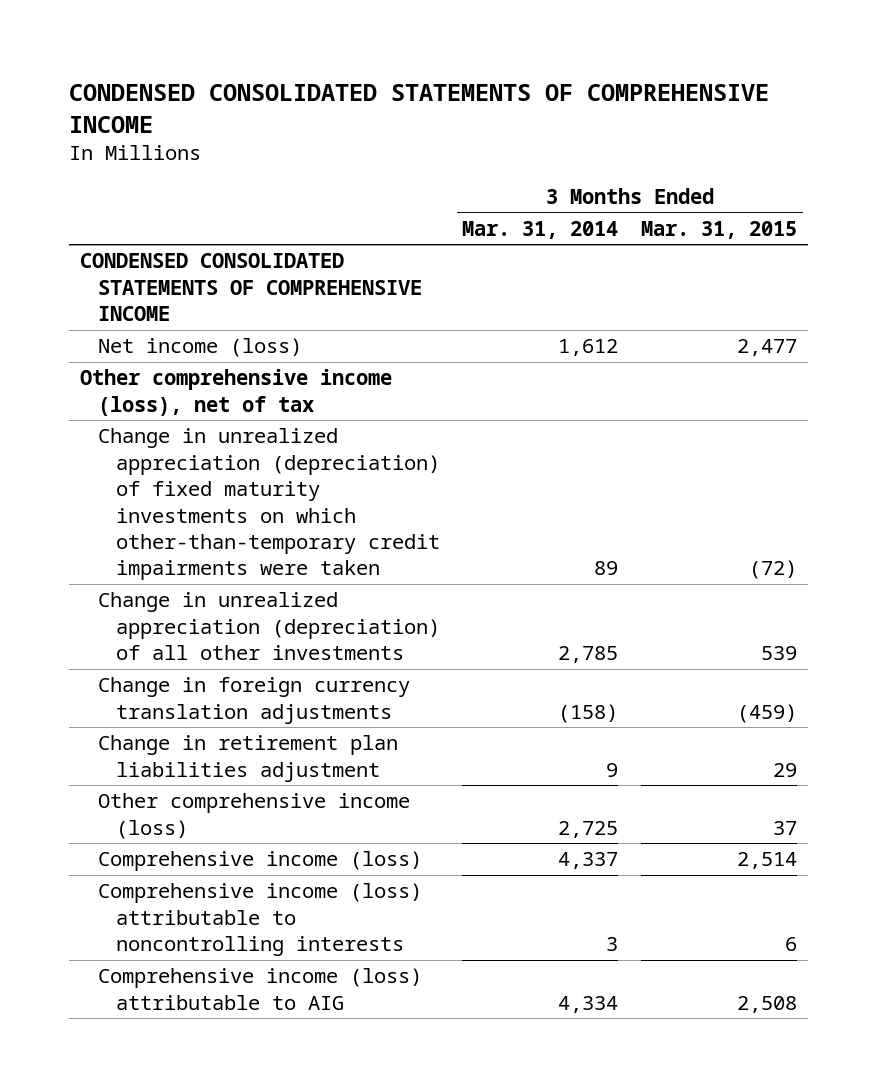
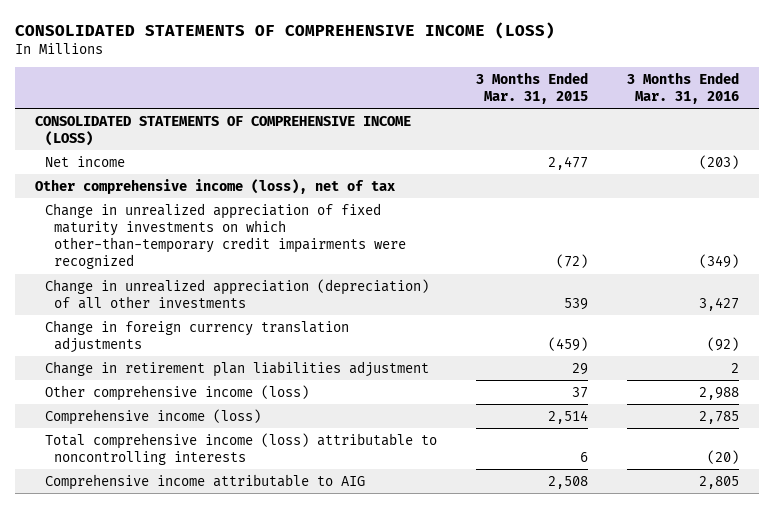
- CONDENSED CONSOLIDATED STATEMENTS OF COMPREHENSIVE INCOME
+ CONSOLIDATED STATEMENTS OF COMPREHENSIVE INCOME (LOSS)
- | 3 Months Ended Mar. 31, 2014 | 3 Months Ended Mar. 31, 2015
+ | 3 Months Ended Mar. 31, 2015 | 3 Months Ended Mar. 31, 2016
- CONDENSED CONSOLIDATED STATEMENTS OF COMPREHENSIVE INCOME
- Net income (loss) | 1,612 | 2,477
+ CONSOLIDATED STATEMENTS OF COMPREHENSIVE INCOME (LOSS)
+ Net income | 2,477 | (203)
- Change in unrealized appreciation (depreciation) of fixed maturity investments on which other-than-temporary credit impairments were taken | 89 | (72)
+ Change in unrealized appreciation of fixed maturity investments on which other-than-temporary credit impairments were recognized | (72) | (349)
- Comprehensive income (loss) attributable to noncontrolling interests | 3 | 6
- Comprehensive income (loss) attributable to AIG | 4,334 | 2,508
+ Total comprehensive income (loss) attributable to noncontrolling interests | 6 | (20)
+ Comprehensive income attributable to AIG | 2,508 | 2,805

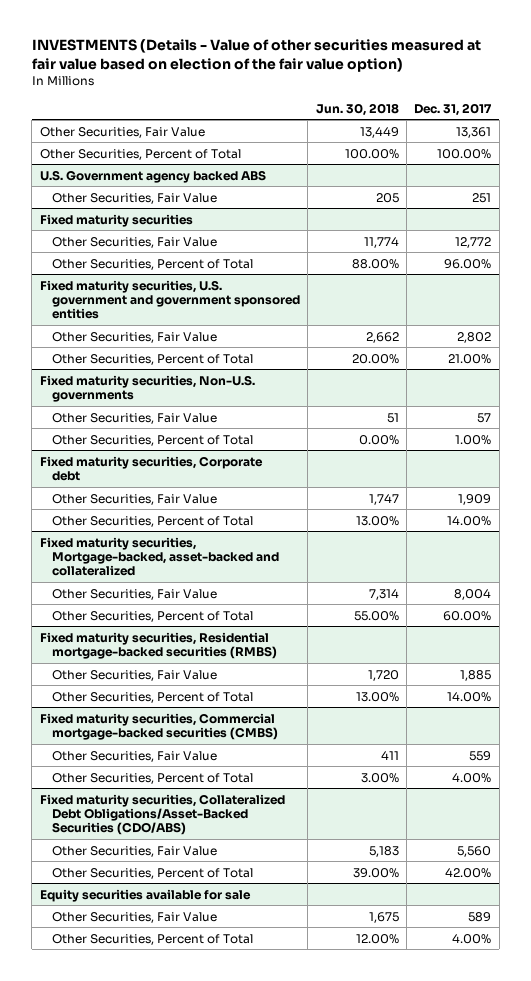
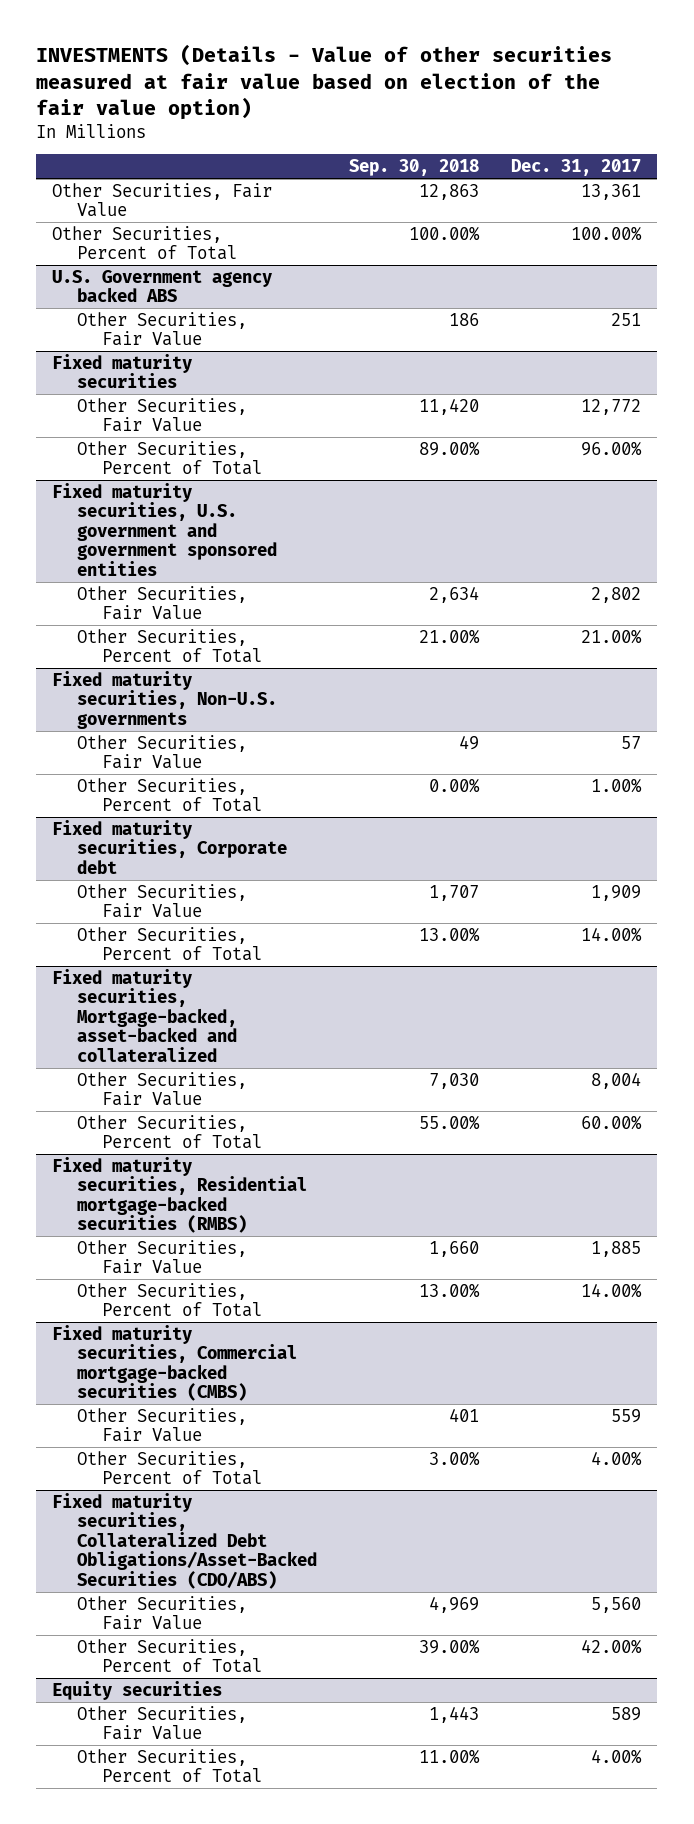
- | Jun. 30, 2018 | Dec. 31, 2017
+ | Sep. 30, 2018 | Dec. 31, 2017
- Equity securities available for sale
+ Equity securities

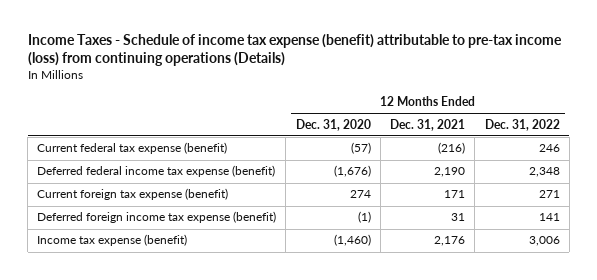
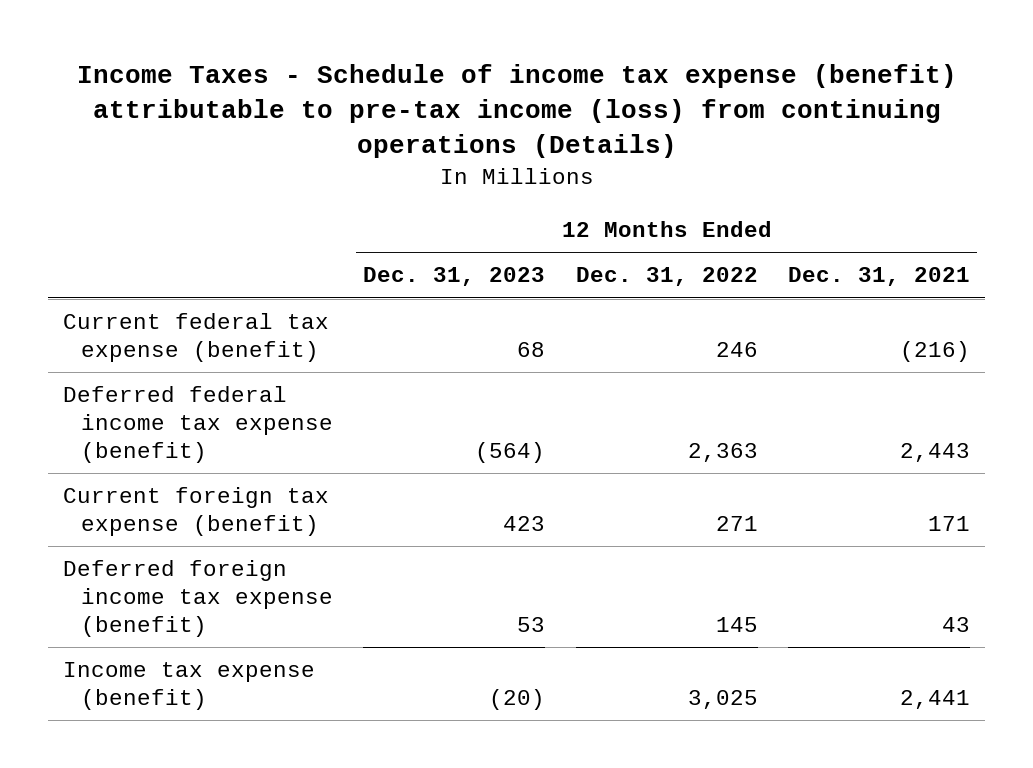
- | 12 Months Ended Dec. 31, 2020 | 12 Months Ended Dec. 31, 2021 | 12 Months Ended Dec. 31, 2022
+ | 12 Months Ended Dec. 31, 2023 | 12 Months Ended Dec. 31, 2022 | 12 Months Ended Dec. 31, 2021
- Deferred federal income tax expense (benefit) | (1,676) | 2,190 | 2,348
+ Deferred federal income tax expense (benefit) | (564) | 2,363 | 2,443
- Deferred foreign income tax expense (benefit) | (1) | 31 | 141
- Income tax expense (benefit) | (1,460) | 2,176 | 3,006
+ Deferred foreign income tax expense (benefit) | 53 | 145 | 43
+ Income tax expense (benefit) | (20) | 3,025 | 2,441

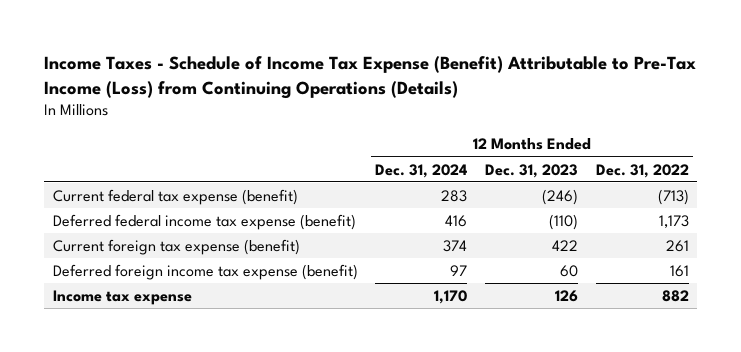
- Income Taxes - Schedule of income tax expense (benefit) attributable to pre-tax income (loss) from continuing operations (Details)
+ Income Taxes - Schedule of Income Tax Expense (Benefit) Attributable to Pre-Tax Income (Loss) from Continuing Operations (Details)
- | 12 Months Ended Dec. 31, 2023 | 12 Months Ended Dec. 31, 2022 | 12 Months Ended Dec. 31, 2021
+ | 12 Months Ended Dec. 31, 2024 | 12 Months Ended Dec. 31, 2023 | 12 Months Ended Dec. 31, 2022
- Current federal tax expense (benefit) | 68 | 246 | (216)
- Deferred federal income tax expense (benefit) | (564) | 2,363 | 2,443
- Current foreign tax expense (benefit) | 423 | 271 | 171
- Deferred foreign income tax expense (benefit) | 53 | 145 | 43
- Income tax expense (benefit) | (20) | 3,025 | 2,441
+ Current federal tax expense (benefit) | 283 | (246) | (713)
+ Deferred federal income tax expense (benefit) | 416 | (110) | 1,173
+ Current foreign tax expense (benefit) | 374 | 422 | 261
+ Deferred foreign income tax expense (benefit) | 97 | 60 | 161
+ Income tax expense | 1,170 | 126 | 882

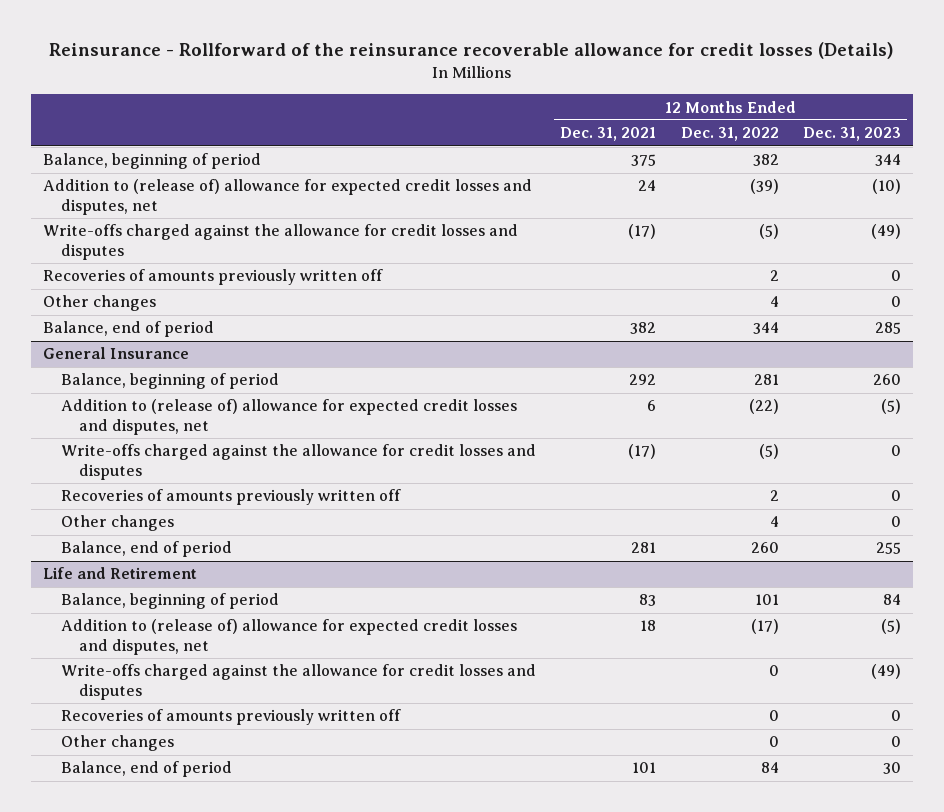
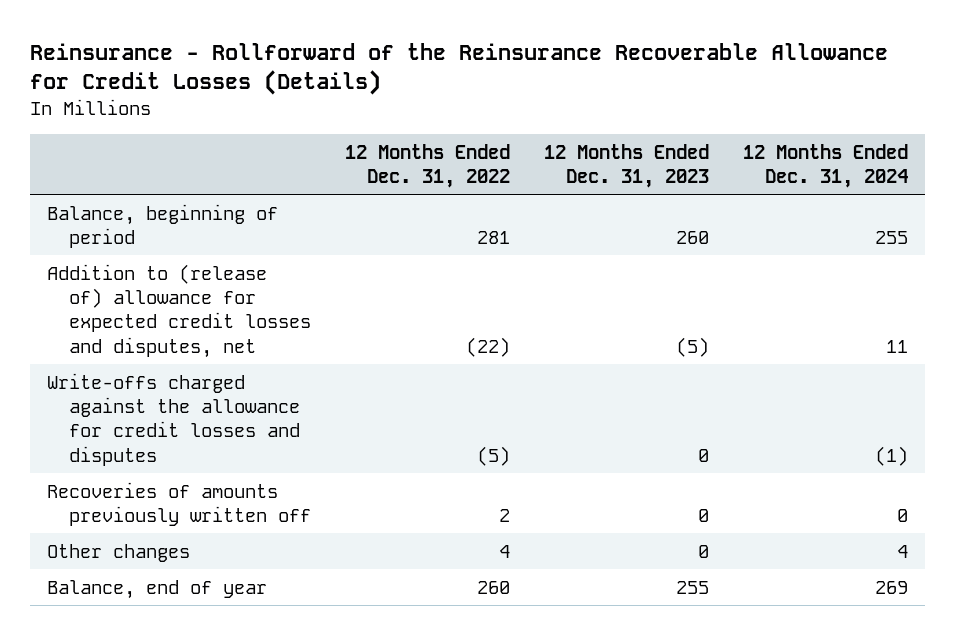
- Reinsurance - Rollforward of the reinsurance recoverable allowance for credit losses (Details)
+ Reinsurance - Rollforward of the Reinsurance Recoverable Allowance for Credit Losses (Details)
- | 12 Months Ended Dec. 31, 2021 | 12 Months Ended Dec. 31, 2022 | 12 Months Ended Dec. 31, 2023
+ | 12 Months Ended Dec. 31, 2022 | 12 Months Ended Dec. 31, 2023 | 12 Months Ended Dec. 31, 2024
- Balance, beginning of period | 375 | 382 | 344
- Addition to (release of) allowance for expected credit losses and disputes, net | 24 | (39) | (10)
- Write-offs charged against the allowance for credit losses and disputes | (17) | (5) | (49)
- Recoveries of amounts previously written off | | 2 | 0
- Other changes | | 4 | 0
- Balance, end of period | 382 | 344 | 285
- General Insurance
- Balance, end of period | 281 | 260 | 255
- Life and Retirement
- Balance, beginning of period | 83 | 101 | 84
- Addition to (release of) allowance for expected credit losses and disputes, net | 18 | (17) | (5)
- Write-offs charged against the allowance for credit losses and disputes | | 0 | (49)
- Recoveries of amounts previously written off | | 0 | 0
- Other changes | | 0 | 0
- Balance, end of period | 101 | 84 | 30
+ Balance, end of year | 260 | 255 | 269

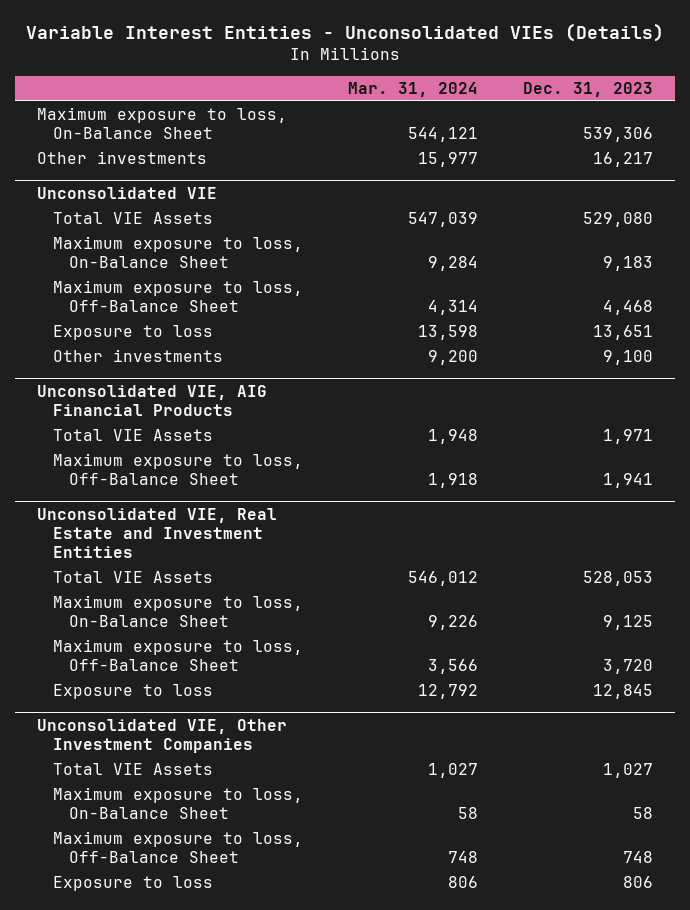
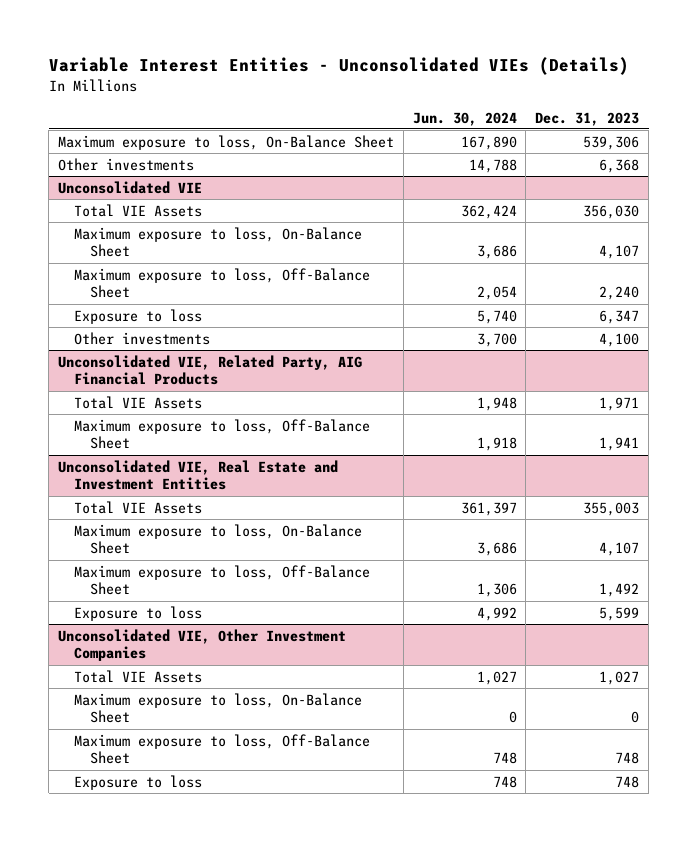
- | Mar. 31, 2024 | Dec. 31, 2023
+ | Jun. 30, 2024 | Dec. 31, 2023
- Other investments | 15,977 | 16,217
+ Other investments | 14,788 | 6,368
@ Unconsolidated VIE
- Total VIE Assets | 547,039 | 529,080
- Maximum exposure to loss, On-Balance Sheet | 9,284 | 9,183
- Maximum exposure to loss, Off-Balance Sheet | 4,314 | 4,468
- Exposure to loss | 13,598 | 13,651
- Other investments | 9,200 | 9,100
- Unconsolidated VIE, AIG Financial Products
@ Unconsolidated VIE
+ Total VIE Assets | 362,424 | 356,030
+ Maximum exposure to loss, On-Balance Sheet | 3,686 | 4,107
+ Maximum exposure to loss, Off-Balance Sheet | 2,054 | 2,240
+ Exposure to loss | 5,740 | 6,347
+ Other investments | 3,700 | 4,100
+ Unconsolidated VIE, Related Party, AIG Financial Products
@ Unconsolidated VIE, Real Estate and Investment Entities
- Total VIE Assets | 546,012 | 528,053
- Maximum exposure to loss, On-Balance Sheet | 9,226 | 9,125
- Maximum exposure to loss, Off-Balance Sheet | 3,566 | 3,720
- Exposure to loss | 12,792 | 12,845
+ Total VIE Assets | 361,397 | 355,003
+ Maximum exposure to loss, On-Balance Sheet | 3,686 | 4,107
+ Maximum exposure to loss, Off-Balance Sheet | 1,306 | 1,492
+ Exposure to loss | 4,992 | 5,599
@ Unconsolidated VIE, Other Investment Companies
- Maximum exposure to loss, On-Balance Sheet | 58 | 58
+ Maximum exposure to loss, On-Balance Sheet | 0 | 0
- Exposure to loss | 806 | 806
+ Exposure to loss | 748 | 748

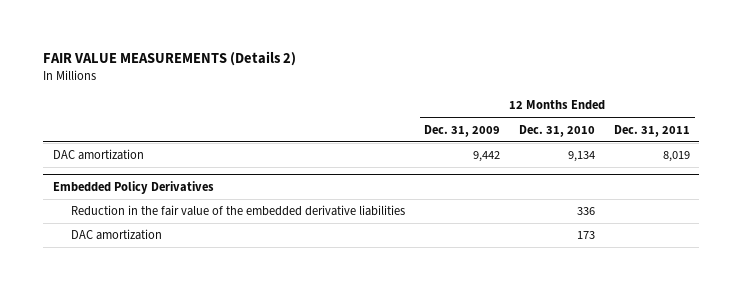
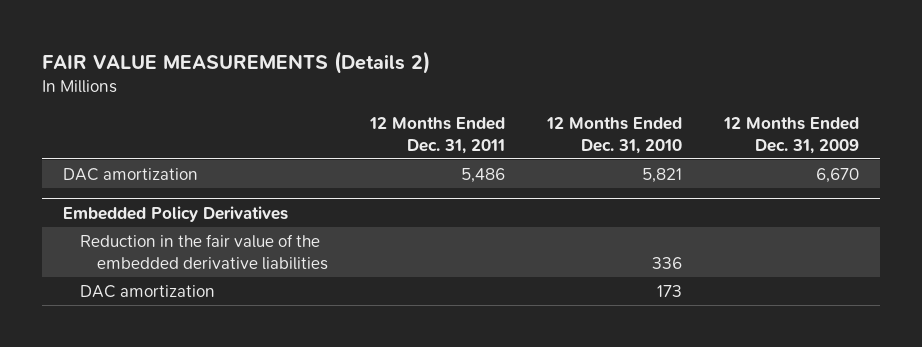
- | 12 Months Ended Dec. 31, 2009 | 12 Months Ended Dec. 31, 2010 | 12 Months Ended Dec. 31, 2011
+ | 12 Months Ended Dec. 31, 2011 | 12 Months Ended Dec. 31, 2010 | 12 Months Ended Dec. 31, 2009
- DAC amortization | 9,442 | 9,134 | 8,019
+ DAC amortization | 5,486 | 5,821 | 6,670

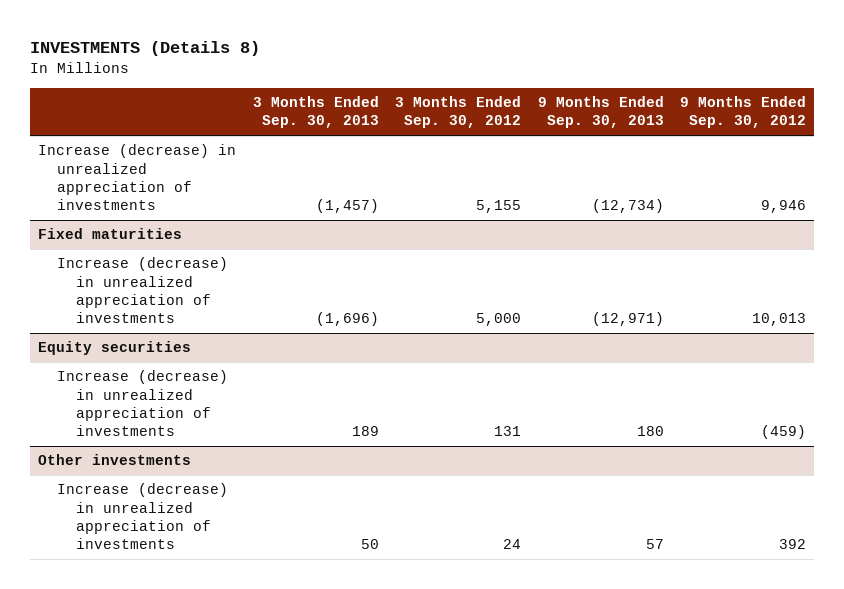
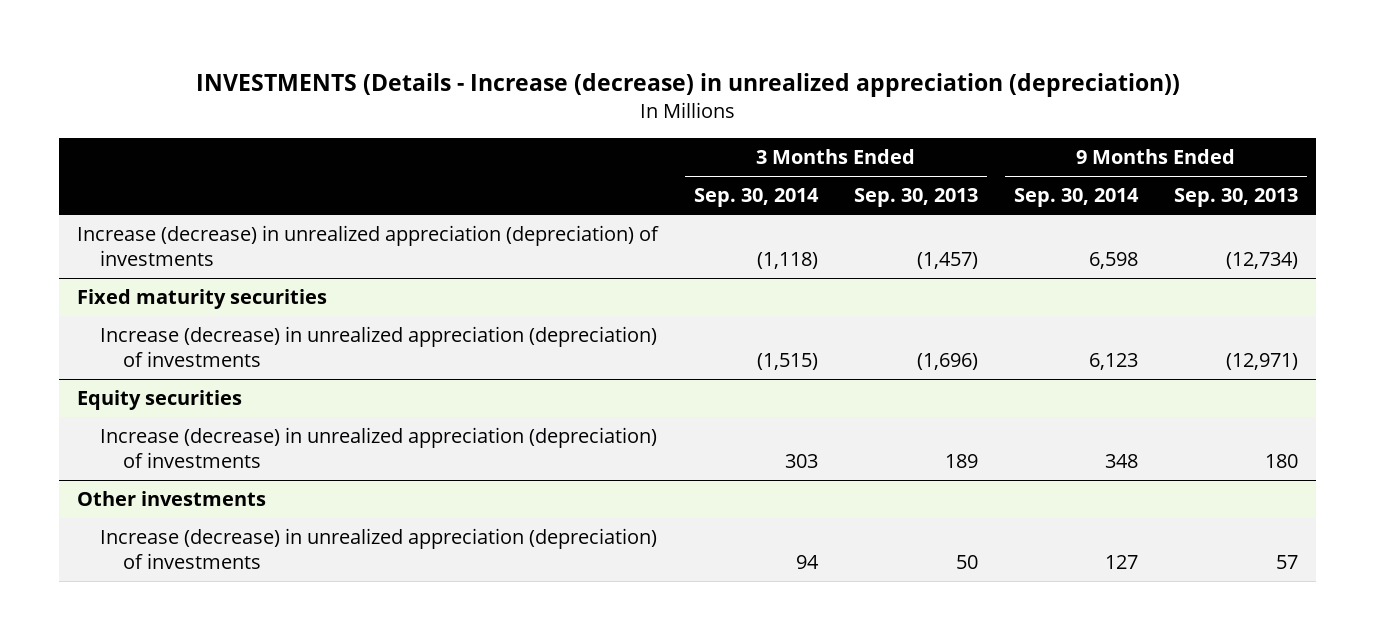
- INVESTMENTS (Details 8)
+ INVESTMENTS (Details - Increase (decrease) in unrealized appreciation (depreciation))
- | 3 Months Ended Sep. 30, 2013 | 3 Months Ended Sep. 30, 2012 | 9 Months Ended Sep. 30, 2013 | 9 Months Ended Sep. 30, 2012
+ | 3 Months Ended Sep. 30, 2014 | 3 Months Ended Sep. 30, 2013 | 9 Months Ended Sep. 30, 2014 | 9 Months Ended Sep. 30, 2013
- Increase (decrease) in unrealized appreciation of investments | (1,457) | 5,155 | (12,734) | 9,946
- Fixed maturities
- Increase (decrease) in unrealized appreciation of investments | (1,696) | 5,000 | (12,971) | 10,013
+ Increase (decrease) in unrealized appreciation (depreciation) of investments | (1,118) | (1,457) | 6,598 | (12,734)
+ Fixed maturity securities
+ Increase (decrease) in unrealized appreciation (depreciation) of investments | (1,515) | (1,696) | 6,123 | (12,971)
@ Equity securities
- Increase (decrease) in unrealized appreciation of investments | 189 | 131 | 180 | (459)
+ Increase (decrease) in unrealized appreciation (depreciation) of investments | 303 | 189 | 348 | 180
@ Other investments
- Increase (decrease) in unrealized appreciation of investments | 50 | 24 | 57 | 392
+ Increase (decrease) in unrealized appreciation (depreciation) of investments | 94 | 50 | 127 | 57

